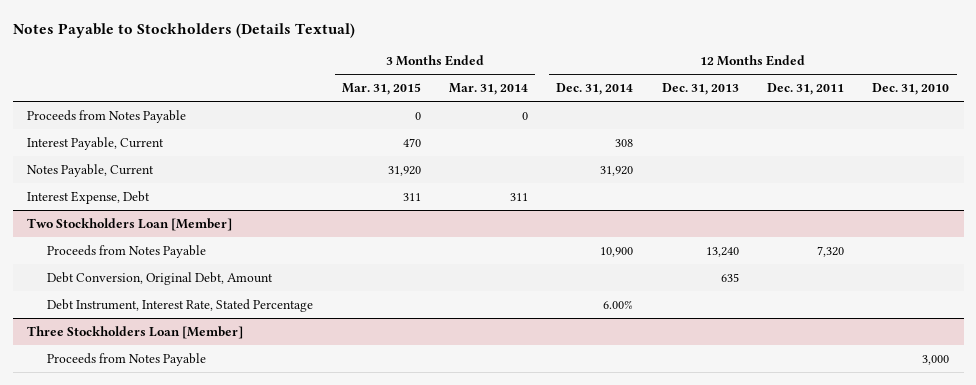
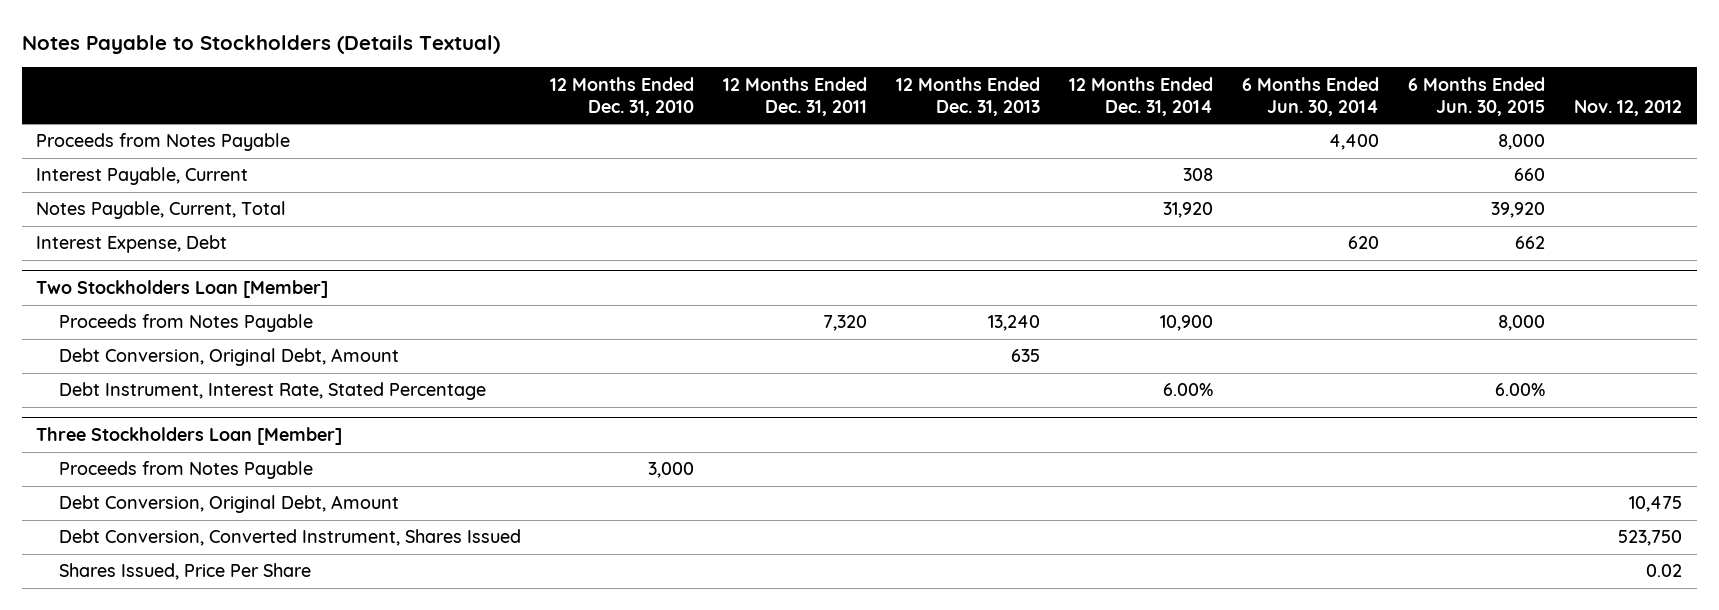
- | 3 Months Ended Mar. 31, 2015 | 3 Months Ended Mar. 31, 2014 | 12 Months Ended Dec. 31, 2014 | 12 Months Ended Dec. 31, 2013 | 12 Months Ended Dec. 31, 2011 | 12 Months Ended Dec. 31, 2010
+ | 12 Months Ended Dec. 31, 2010 | 12 Months Ended Dec. 31, 2011 | 12 Months Ended Dec. 31, 2013 | 12 Months Ended Dec. 31, 2014 | 6 Months Ended Jun. 30, 2014 | 6 Months Ended Jun. 30, 2015 | Nov. 12, 2012
- Notes Payable, Current | 31,920 | | 31,920 | | |
+ Notes Payable, Current, Total | | | | 31,920 | | 39,920 |
@ Three Stockholders Loan [Member]
+ Debt Conversion, Original Debt, Amount | | | | | | | 10,475
+ Debt Conversion, Converted Instrument, Shares Issued | | | | | | | 523,750
+ Shares Issued, Price Per Share | | | | | | | 0.02

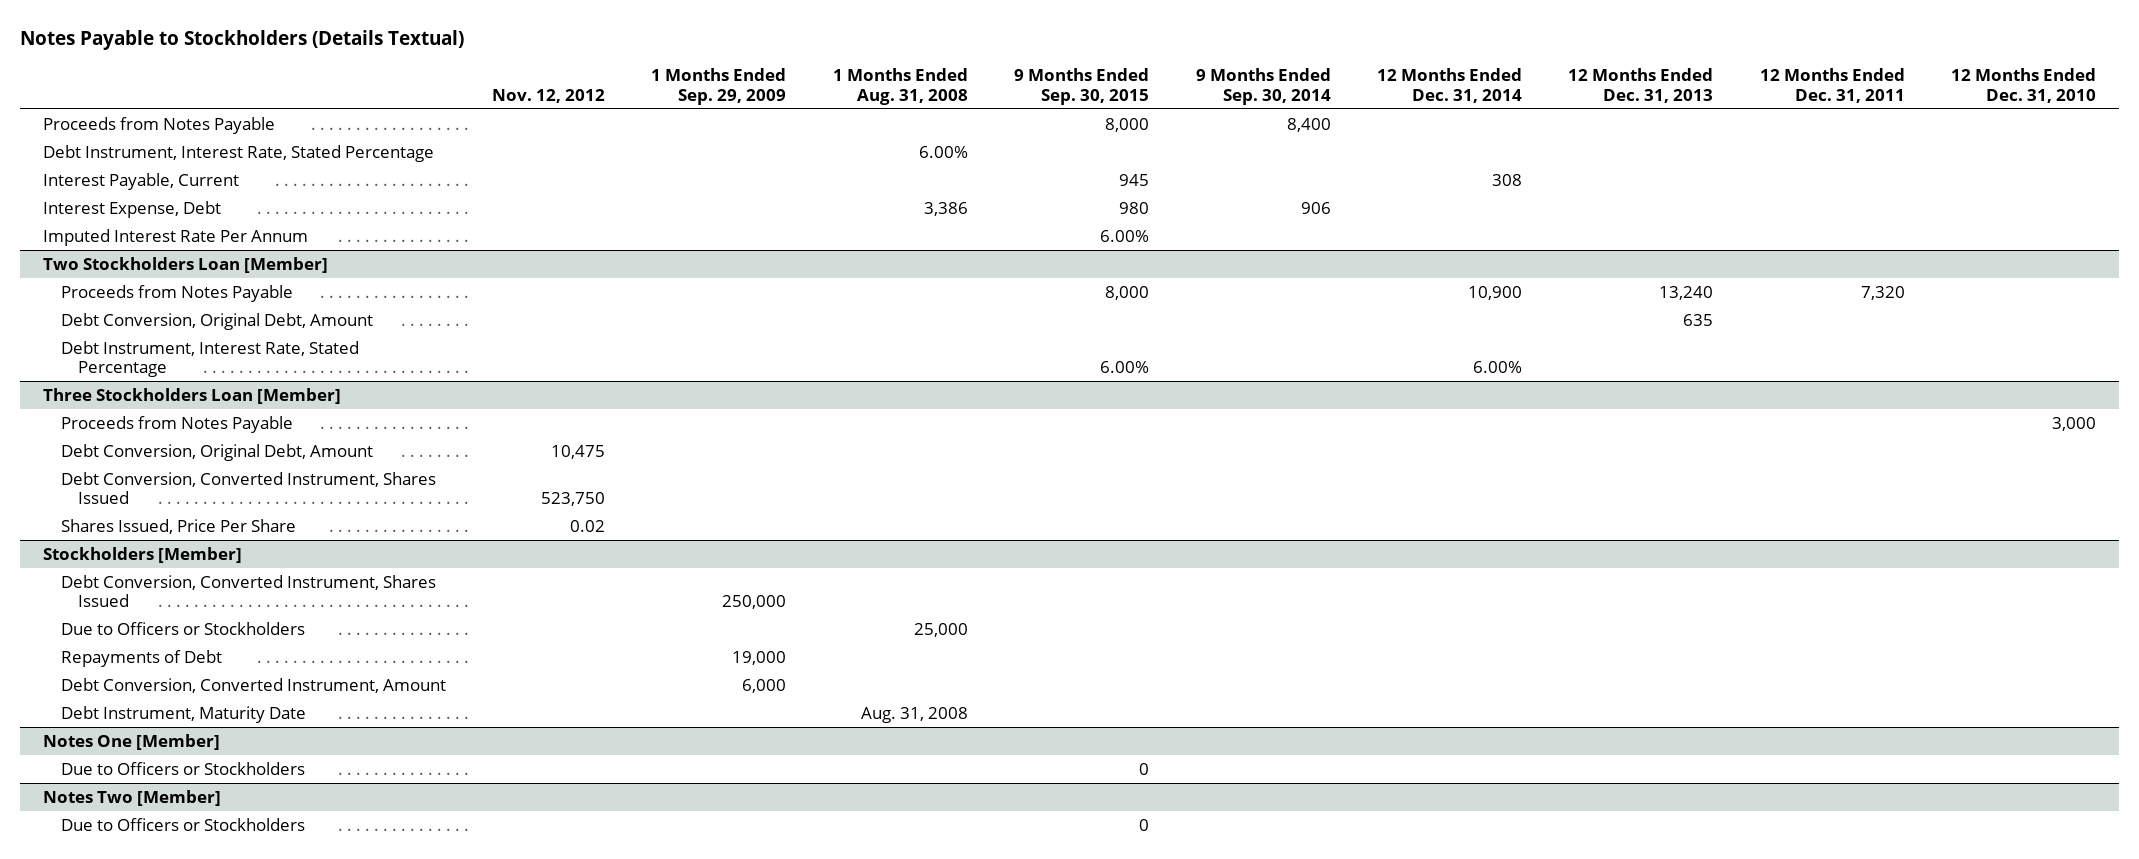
- | 12 Months Ended Dec. 31, 2010 | 12 Months Ended Dec. 31, 2011 | 12 Months Ended Dec. 31, 2013 | 12 Months Ended Dec. 31, 2014 | 6 Months Ended Jun. 30, 2014 | 6 Months Ended Jun. 30, 2015 | Nov. 12, 2012
+ | Nov. 12, 2012 | 1 Months Ended Sep. 29, 2009 | 1 Months Ended Aug. 31, 2008 | 9 Months Ended Sep. 30, 2015 | 9 Months Ended Sep. 30, 2014 | 12 Months Ended Dec. 31, 2014 | 12 Months Ended Dec. 31, 2013 | 12 Months Ended Dec. 31, 2011 | 12 Months Ended Dec. 31, 2010
+ Debt Instrument, Interest Rate, Stated Percentage | | | 6.00% | | | | | |
- Notes Payable, Current, Total | | | | 31,920 | | 39,920 |
+ Imputed Interest Rate Per Annum | | | | 6.00% | | | | |
+ Stockholders [Member]
+ Debt Conversion, Converted Instrument, Shares Issued | | 250,000 | | | | | | |
+ Due to Officers or Stockholders | | | 25,000 | | | | | |
+ Repayments of Debt | | 19,000 | | | | | | |
+ Debt Conversion, Converted Instrument, Amount | | 6,000 | | | | | | |
+ Debt Instrument, Maturity Date | | | Aug. 31, 2008 | | | | | |
+ Notes One [Member]
+ Due to Officers or Stockholders | | | | 0 | | | | |
+ Notes Two [Member]
+ Due to Officers or Stockholders | | | | 0 | | | | |

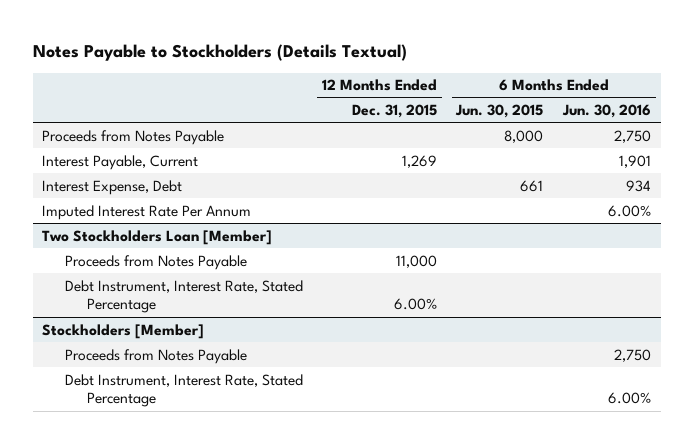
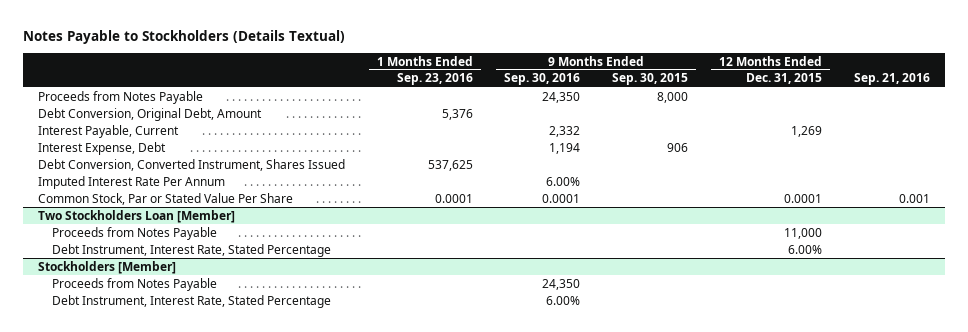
- | 12 Months Ended Dec. 31, 2015 | 6 Months Ended Jun. 30, 2015 | 6 Months Ended Jun. 30, 2016
+ | 1 Months Ended Sep. 23, 2016 | 9 Months Ended Sep. 30, 2016 | 9 Months Ended Sep. 30, 2015 | 12 Months Ended Dec. 31, 2015 | Sep. 21, 2016
+ Debt Conversion, Original Debt, Amount | 5,376 | | | |
+ Debt Conversion, Converted Instrument, Shares Issued | 537,625 | | | |
+ Common Stock, Par or Stated Value Per Share | 0.0001 | 0.0001 | | 0.0001 | 0.001

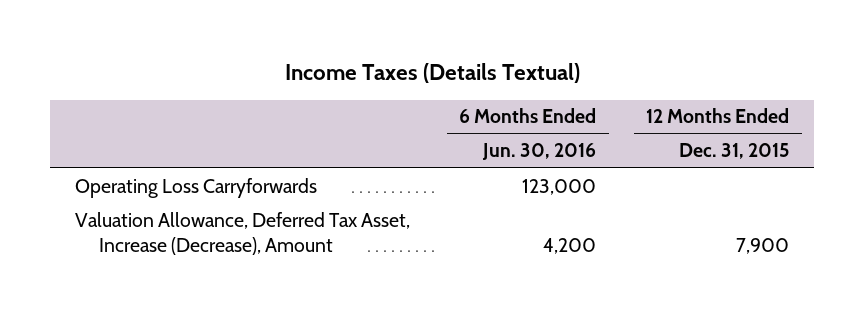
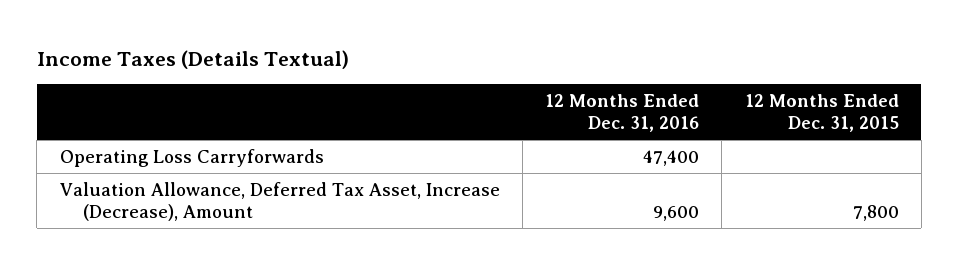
- | 6 Months Ended Jun. 30, 2016 | 12 Months Ended Dec. 31, 2015
+ | 12 Months Ended Dec. 31, 2016 | 12 Months Ended Dec. 31, 2015
- Valuation Allowance, Deferred Tax Asset, Increase (Decrease), Amount | 4,200 | 7,900
+ Valuation Allowance, Deferred Tax Asset, Increase (Decrease), Amount | 9,600 | 7,800

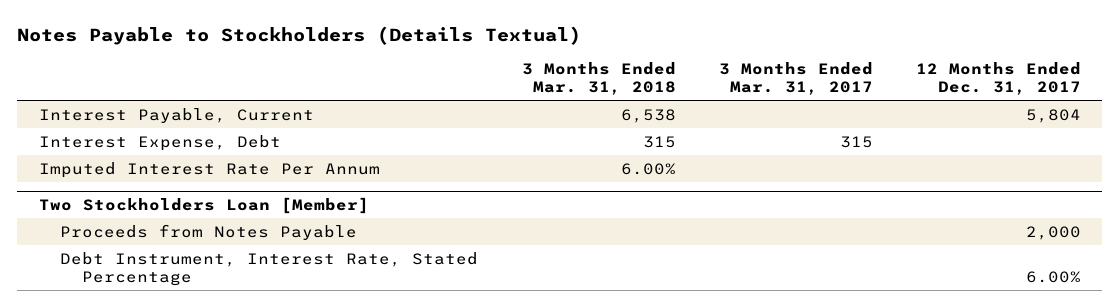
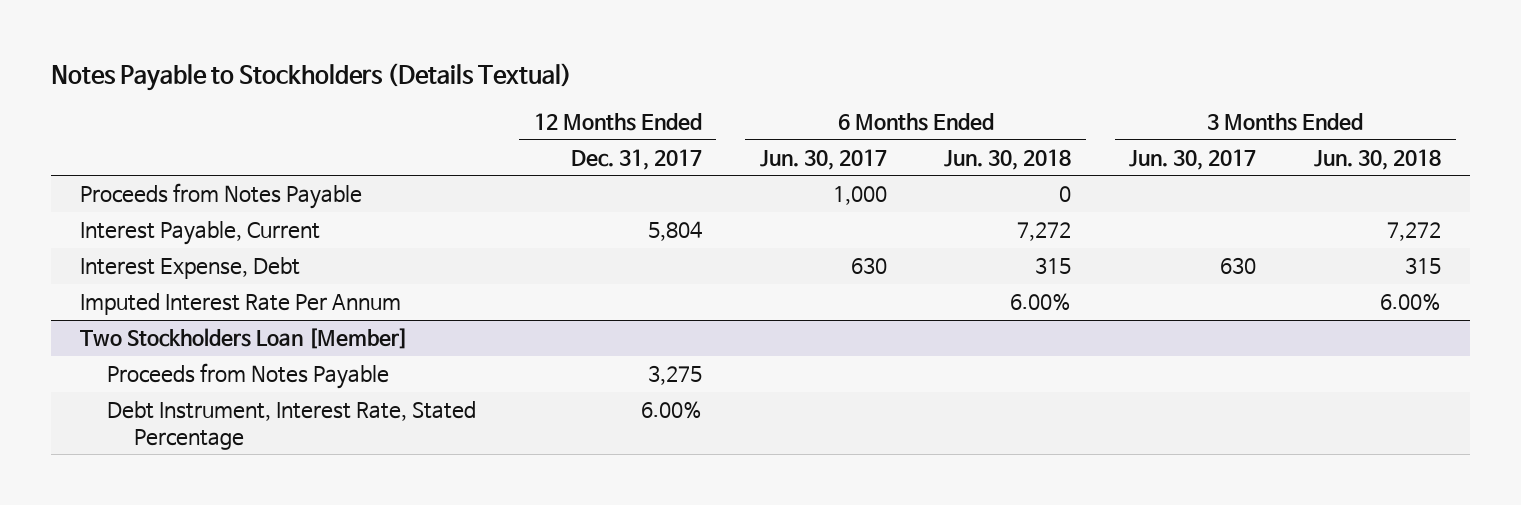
- | 3 Months Ended Mar. 31, 2018 | 3 Months Ended Mar. 31, 2017 | 12 Months Ended Dec. 31, 2017
+ | 12 Months Ended Dec. 31, 2017 | 6 Months Ended Jun. 30, 2017 | 6 Months Ended Jun. 30, 2018 | 3 Months Ended Jun. 30, 2017 | 3 Months Ended Jun. 30, 2018
+ Proceeds from Notes Payable | | 1,000 | 0 | |
@ Two Stockholders Loan [Member]
- Proceeds from Notes Payable | | | 2,000
+ Proceeds from Notes Payable | 3,275 | | | |

